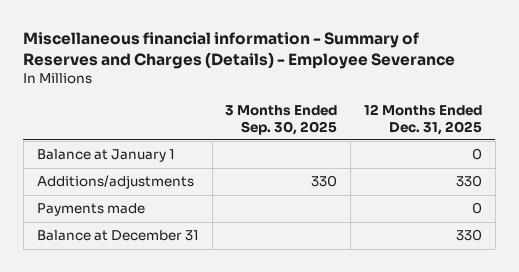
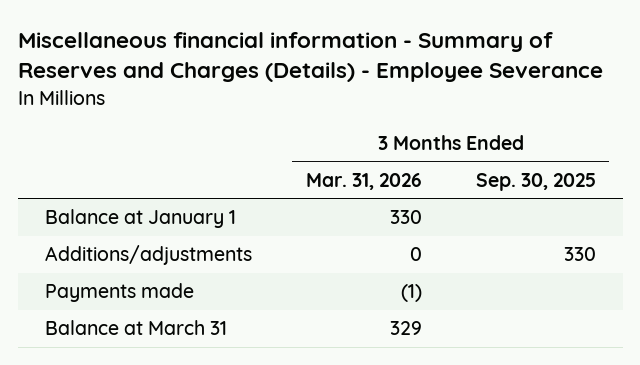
- | 3 Months Ended Sep. 30, 2025 | 12 Months Ended Dec. 31, 2025
+ | 3 Months Ended Mar. 31, 2026 | 3 Months Ended Sep. 30, 2025
- Balance at December 31 | | 330
+ Balance at March 31 | 329 |

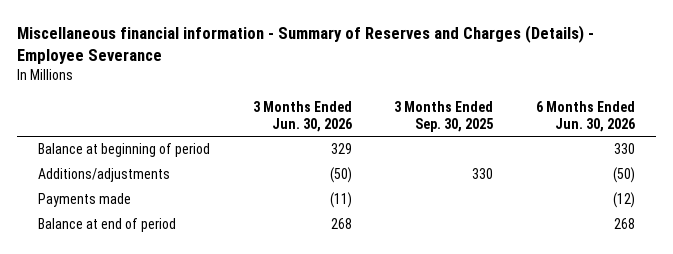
- | 3 Months Ended Mar. 31, 2026 | 3 Months Ended Sep. 30, 2025
+ | 3 Months Ended Jun. 30, 2026 | 3 Months Ended Sep. 30, 2025 | 6 Months Ended Jun. 30, 2026
- Balance at January 1 | 330 |
+ Balance at beginning of period | 329 | | 330
- Balance at March 31 | 329 |
+ Balance at end of period | 268 | | 268

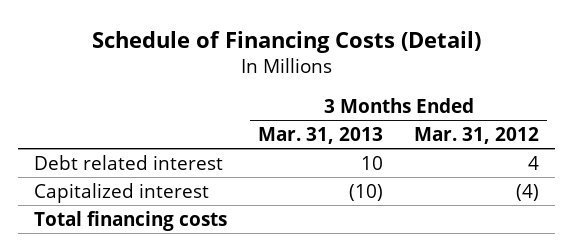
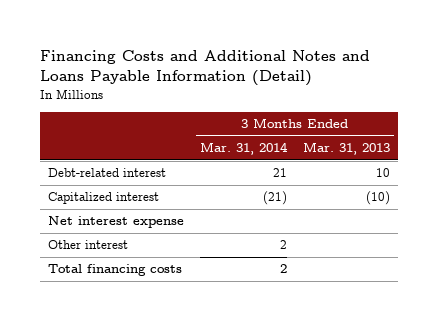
- Schedule of Financing Costs (Detail)
+ Financing Costs and Additional Notes and Loans Payable Information (Detail)
- | 3 Months Ended Mar. 31, 2013 | 3 Months Ended Mar. 31, 2012
+ | 3 Months Ended Mar. 31, 2014 | 3 Months Ended Mar. 31, 2013
- Debt related interest | 10 | 4
+ Debt-related interest | 21 | 10
+ Net interest expense
+ Other interest | 2 |

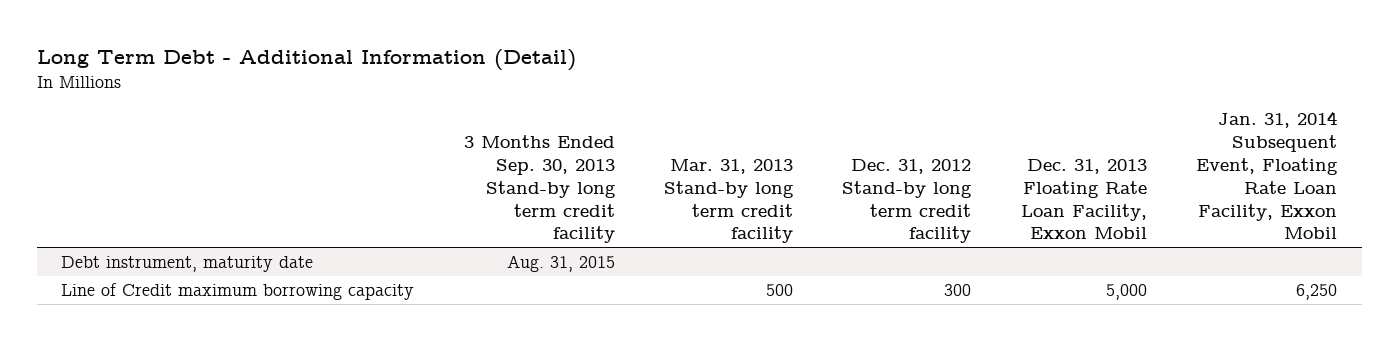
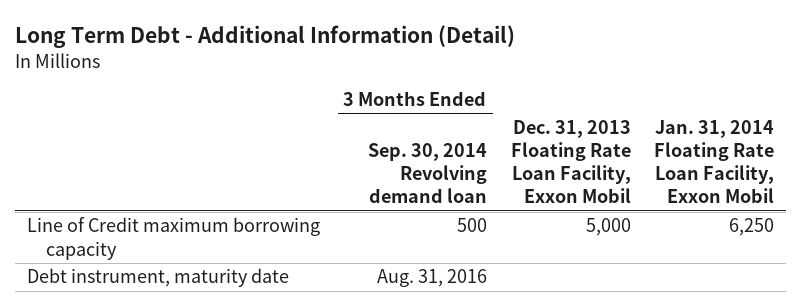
- | 3 Months Ended Sep. 30, 2013 Stand-by long term credit facility | Mar. 31, 2013 Stand-by long term credit facility | Dec. 31, 2012 Stand-by long term credit facility | Dec. 31, 2013 Floating Rate Loan Facility, Exxon Mobil | Jan. 31, 2014 Subsequent Event, Floating Rate Loan Facility, Exxon Mobil
+ | 3 Months Ended Sep. 30, 2014 Revolving demand loan | Dec. 31, 2013 Floating Rate Loan Facility, Exxon Mobil | Jan. 31, 2014 Floating Rate Loan Facility, Exxon Mobil
moved down: Debt instrument, maturity date | Aug. 31, 2016 | |

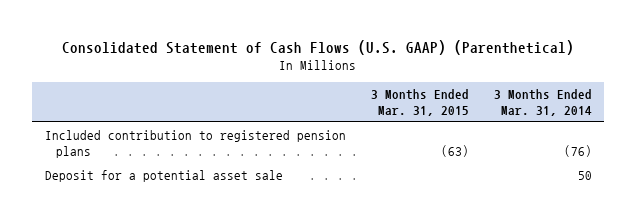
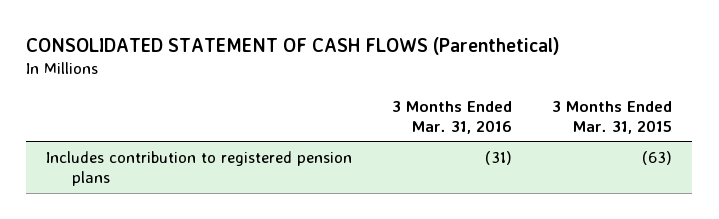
- Consolidated Statement of Cash Flows (U.S. GAAP) (Parenthetical)
+ CONSOLIDATED STATEMENT OF CASH FLOWS (Parenthetical)
- | 3 Months Ended Mar. 31, 2015 | 3 Months Ended Mar. 31, 2014
+ | 3 Months Ended Mar. 31, 2016 | 3 Months Ended Mar. 31, 2015
- Included contribution to registered pension plans | (63) | (76)
- Deposit for a potential asset sale | | 50
+ Includes contribution to registered pension plans | (31) | (63)

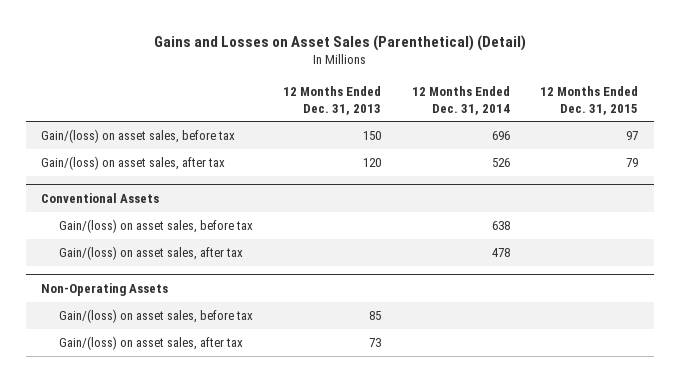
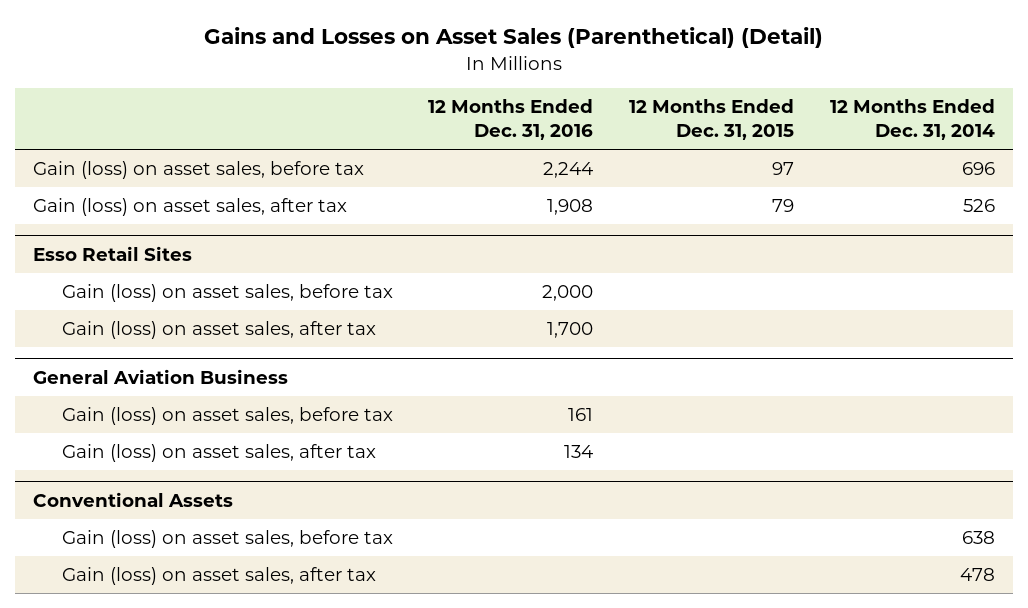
- | 12 Months Ended Dec. 31, 2013 | 12 Months Ended Dec. 31, 2014 | 12 Months Ended Dec. 31, 2015
+ | 12 Months Ended Dec. 31, 2016 | 12 Months Ended Dec. 31, 2015 | 12 Months Ended Dec. 31, 2014
- Gain/(loss) on asset sales, before tax | 150 | 696 | 97
- Gain/(loss) on asset sales, after tax | 120 | 526 | 79
+ Gain (loss) on asset sales, before tax | 2,244 | 97 | 696
+ Gain (loss) on asset sales, after tax | 1,908 | 79 | 526
+ Esso Retail Sites
+ Gain (loss) on asset sales, before tax | 2,000 | |
+ Gain (loss) on asset sales, after tax | 1,700 | |
+ General Aviation Business
+ Gain (loss) on asset sales, before tax | 161 | |
+ Gain (loss) on asset sales, after tax | 134 | |
@ Conventional Assets
- Gain/(loss) on asset sales, before tax | | 638 |
- Gain/(loss) on asset sales, after tax | | 478 |
- Non-Operating Assets
- Gain/(loss) on asset sales, before tax | 85 | |
- Gain/(loss) on asset sales, after tax | 73 | |
@ Conventional Assets
+ Gain (loss) on asset sales, before tax | | | 638
+ Gain (loss) on asset sales, after tax | | | 478

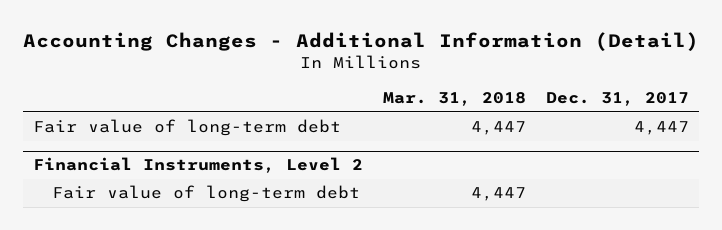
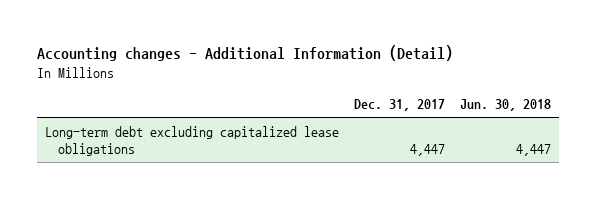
- Accounting Changes - Additional Information (Detail)
+ Accounting changes - Additional Information (Detail)
- | Mar. 31, 2018 | Dec. 31, 2017
+ | Dec. 31, 2017 | Jun. 30, 2018
- Fair value of long-term debt | 4,447 | 4,447
- Financial Instruments, Level 2
- Fair value of long-term debt | 4,447 |
+ Long-term debt excluding capitalized lease obligations | 4,447 | 4,447

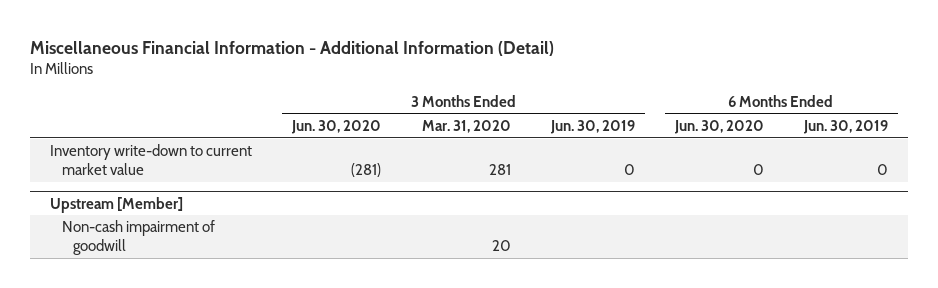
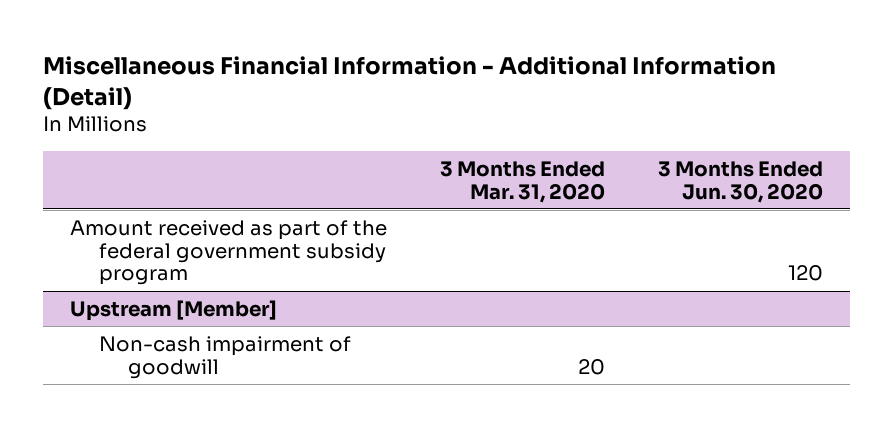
- | 3 Months Ended Jun. 30, 2020 | 3 Months Ended Mar. 31, 2020 | 3 Months Ended Jun. 30, 2019 | 6 Months Ended Jun. 30, 2020 | 6 Months Ended Jun. 30, 2019
+ | 3 Months Ended Mar. 31, 2020 | 3 Months Ended Jun. 30, 2020
- Inventory write-down to current market value | (281) | 281 | 0 | 0 | 0
+ Amount received as part of the federal government subsidy program | | 120

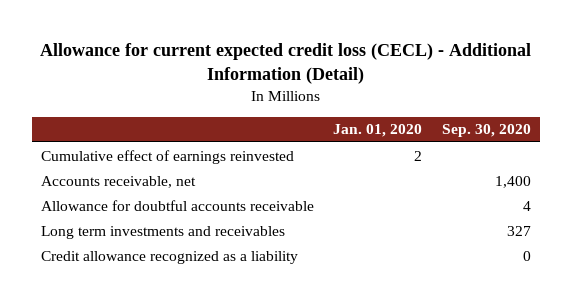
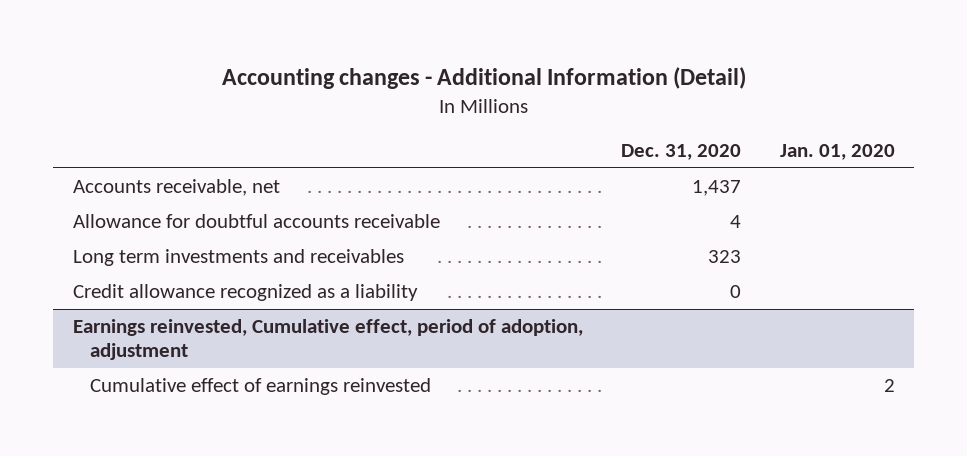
- Allowance for current expected credit loss (CECL) - Additional Information (Detail)
+ Accounting changes - Additional Information (Detail)
- | Jan. 01, 2020 | Sep. 30, 2020
+ | Dec. 31, 2020 | Jan. 01, 2020
- Cumulative effect of earnings reinvested | 2 |
+ Earnings reinvested, Cumulative effect, period of adoption, adjustment
+ Cumulative effect of earnings reinvested | | 2

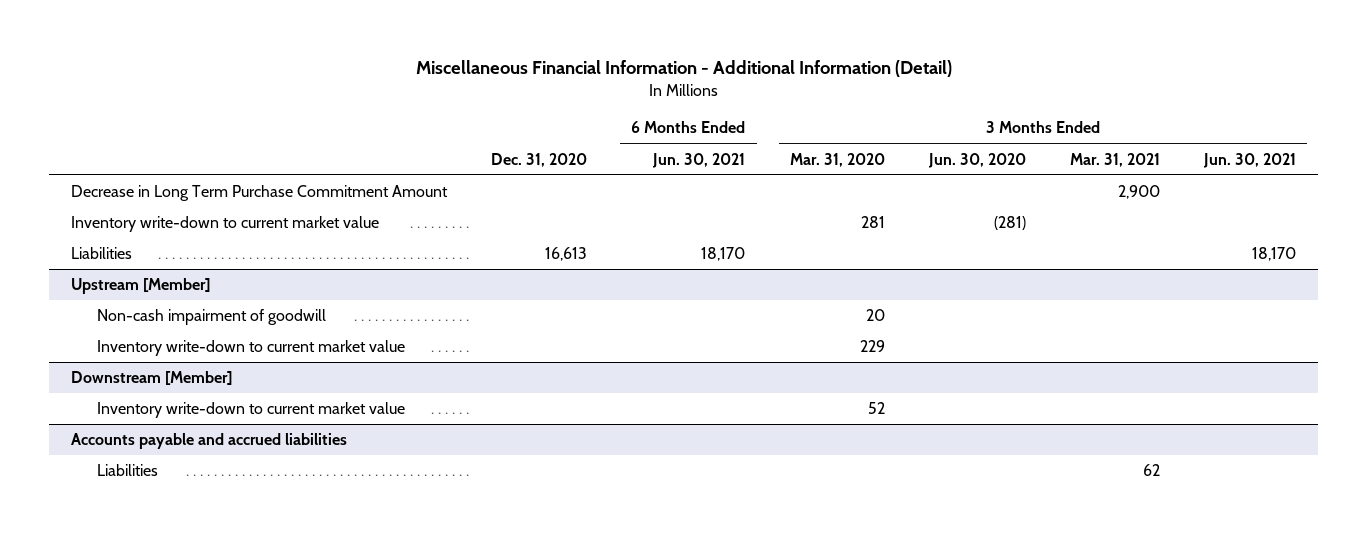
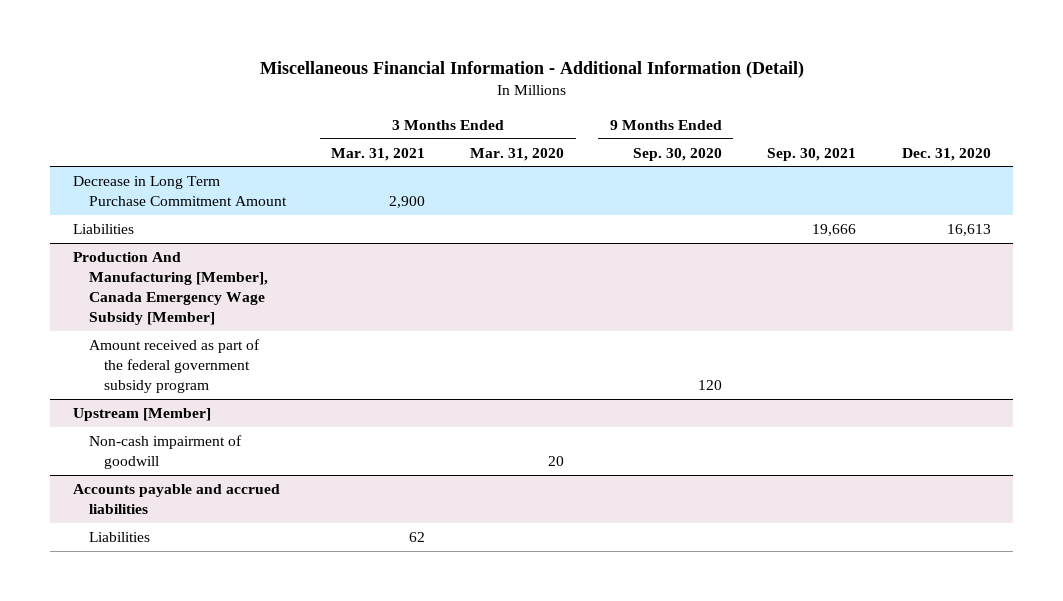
- | Dec. 31, 2020 | 6 Months Ended Jun. 30, 2021 | 3 Months Ended Mar. 31, 2020 | 3 Months Ended Jun. 30, 2020 | 3 Months Ended Mar. 31, 2021 | 3 Months Ended Jun. 30, 2021
+ | 3 Months Ended Mar. 31, 2021 | 3 Months Ended Mar. 31, 2020 | 9 Months Ended Sep. 30, 2020 | Sep. 30, 2021 | Dec. 31, 2020
- Inventory write-down to current market value | | | 281 | (281) | |
+ Production And Manufacturing [Member], Canada Emergency Wage Subsidy [Member]
+ Amount received as part of the federal government subsidy program | | | 120 | |
@ Upstream [Member]
- Inventory write-down to current market value | | | 229 | | |
- Downstream [Member]
- Inventory write-down to current market value | | | 52 | | |

